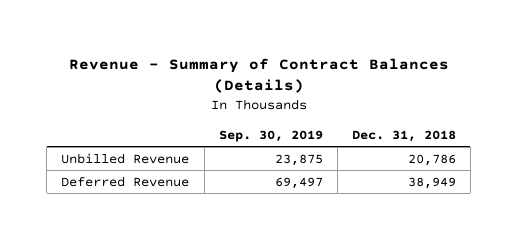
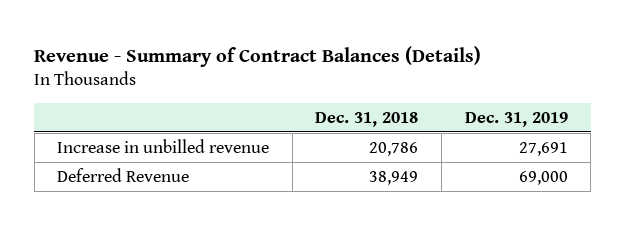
- | Sep. 30, 2019 | Dec. 31, 2018
+ | Dec. 31, 2018 | Dec. 31, 2019
- Unbilled Revenue | 23,875 | 20,786
+ Increase in unbilled revenue | 20,786 | 27,691

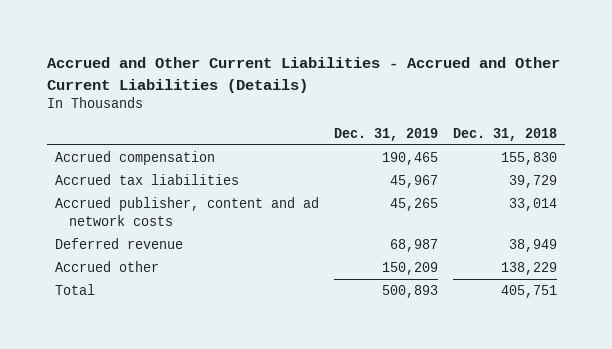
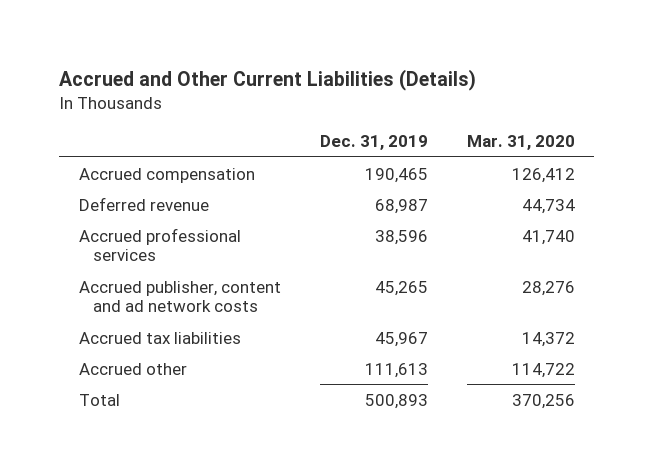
- Accrued and Other Current Liabilities - Accrued and Other Current Liabilities (Details)
+ Accrued and Other Current Liabilities (Details)
- | Dec. 31, 2019 | Dec. 31, 2018
+ | Dec. 31, 2019 | Mar. 31, 2020
- Accrued other | 150,209 | 138,229
+ Accrued professional services | 38,596 | 41,740
moved down: Accrued publisher, content and ad network costs | 45,265 | 28,276
moved down: Accrued tax liabilities | 45,967 | 14,372
+ Accrued other | 111,613 | 114,722

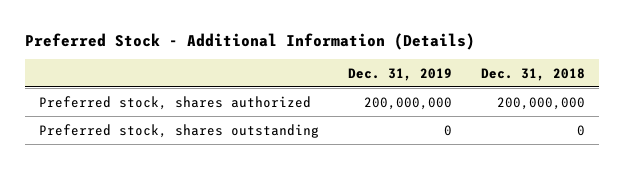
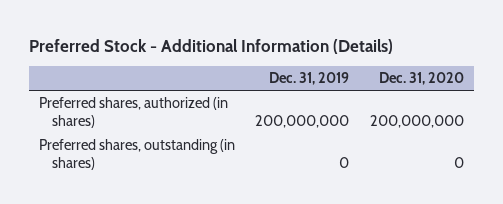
- | Dec. 31, 2019 | Dec. 31, 2018
+ | Dec. 31, 2019 | Dec. 31, 2020
- Preferred stock, shares authorized | 200,000,000 | 200,000,000
- Preferred stock, shares outstanding | 0 | 0
+ Preferred shares, authorized (in shares) | 200,000,000 | 200,000,000
+ Preferred shares, outstanding (in shares) | 0 | 0

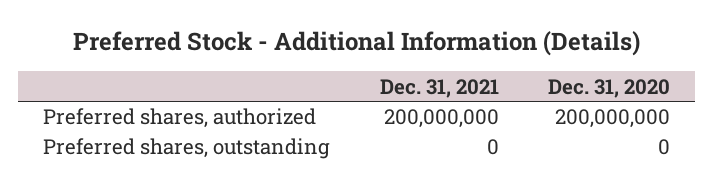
- | Dec. 31, 2019 | Dec. 31, 2020
+ | Dec. 31, 2021 | Dec. 31, 2020
- Preferred shares, authorized (in shares) | 200,000,000 | 200,000,000
- Preferred shares, outstanding (in shares) | 0 | 0
+ Preferred shares, authorized | 200,000,000 | 200,000,000
+ Preferred shares, outstanding | 0 | 0

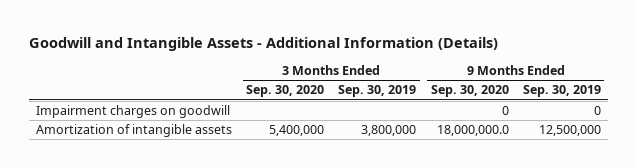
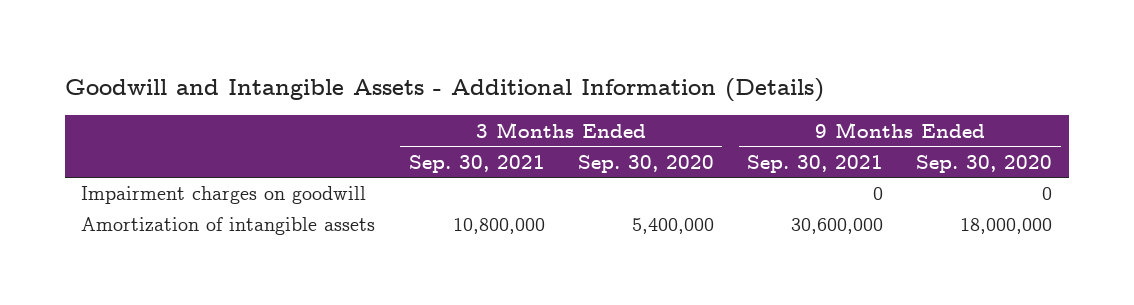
- | 3 Months Ended Sep. 30, 2020 | 3 Months Ended Sep. 30, 2019 | 9 Months Ended Sep. 30, 2020 | 9 Months Ended Sep. 30, 2019
+ | 3 Months Ended Sep. 30, 2021 | 3 Months Ended Sep. 30, 2020 | 9 Months Ended Sep. 30, 2021 | 9 Months Ended Sep. 30, 2020
- Amortization of intangible assets | 5,400,000 | 3,800,000 | 18,000,000.0 | 12,500,000
+ Amortization of intangible assets | 10,800,000 | 5,400,000 | 30,600,000 | 18,000,000

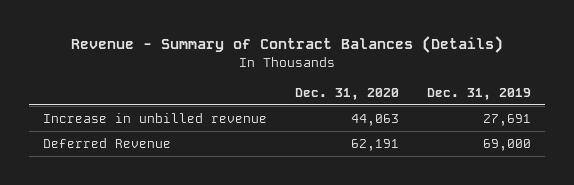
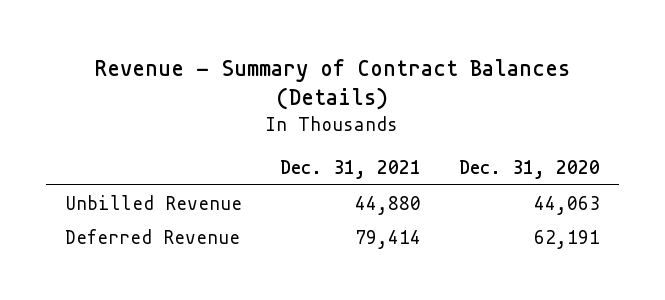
- | Dec. 31, 2020 | Dec. 31, 2019
+ | Dec. 31, 2021 | Dec. 31, 2020
- Increase in unbilled revenue | 44,063 | 27,691
+ Unbilled Revenue | 44,880 | 44,063

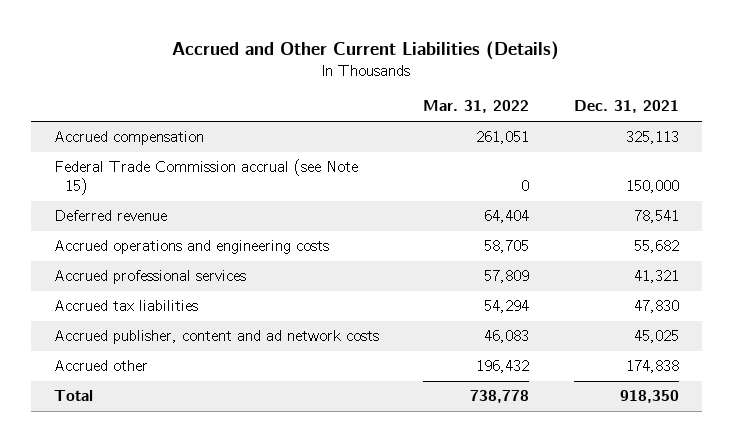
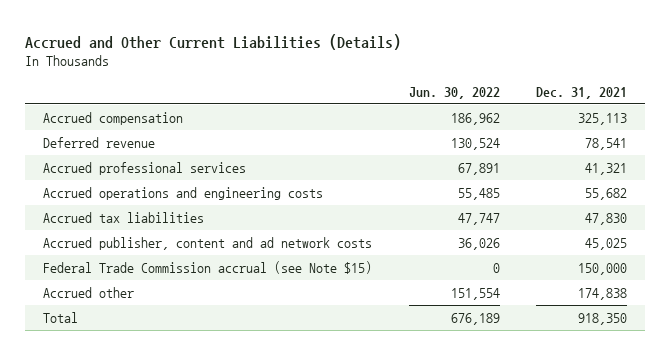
- | Mar. 31, 2022 | Dec. 31, 2021
+ | Jun. 30, 2022 | Dec. 31, 2021
- Federal Trade Commission accrual (see Note 15) | 0 | 150,000
moved down: Accrued operations and engineering costs | 55,485 | 55,682
+ Federal Trade Commission accrual (see Note $15) | 0 | 150,000

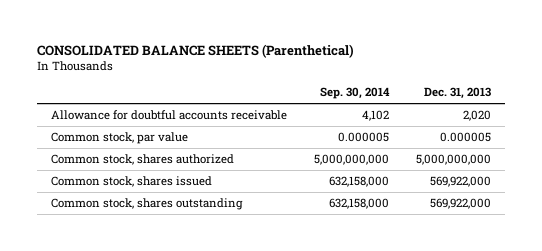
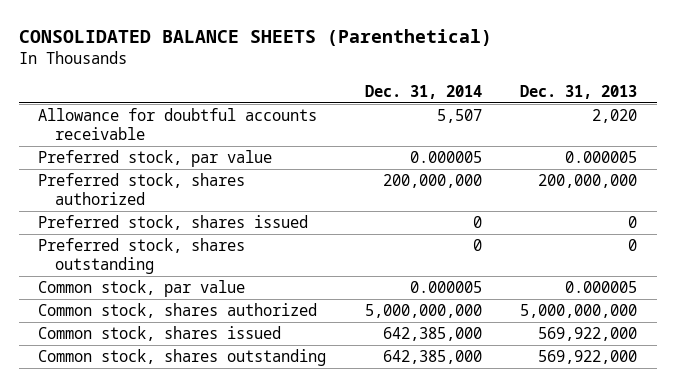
- | Sep. 30, 2014 | Dec. 31, 2013
+ | Dec. 31, 2014 | Dec. 31, 2013
+ Preferred stock, par value | 0.000005 | 0.000005
+ Preferred stock, shares authorized | 200,000,000 | 200,000,000
+ Preferred stock, shares issued | 0 | 0
+ Preferred stock, shares outstanding | 0 | 0

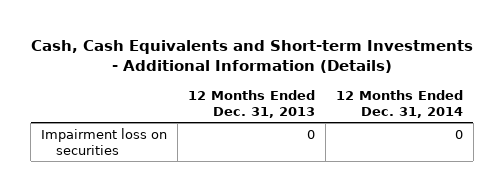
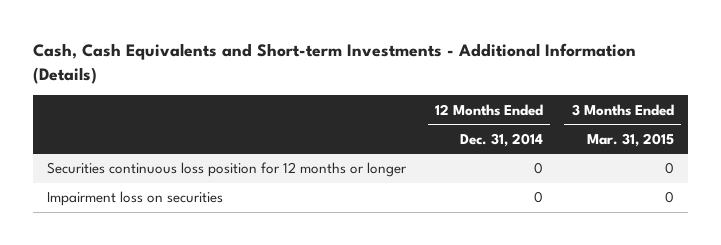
- | 12 Months Ended Dec. 31, 2013 | 12 Months Ended Dec. 31, 2014
+ | 12 Months Ended Dec. 31, 2014 | 3 Months Ended Mar. 31, 2015
+ Securities continuous loss position for 12 months or longer | 0 | 0

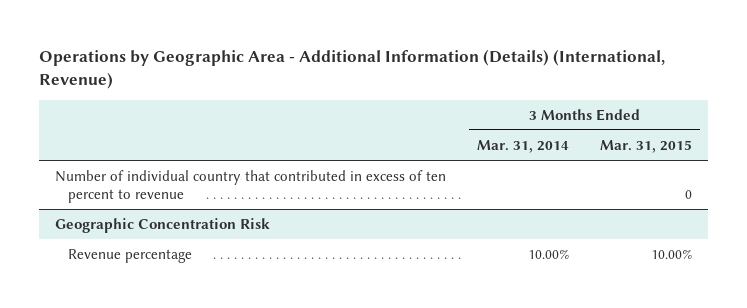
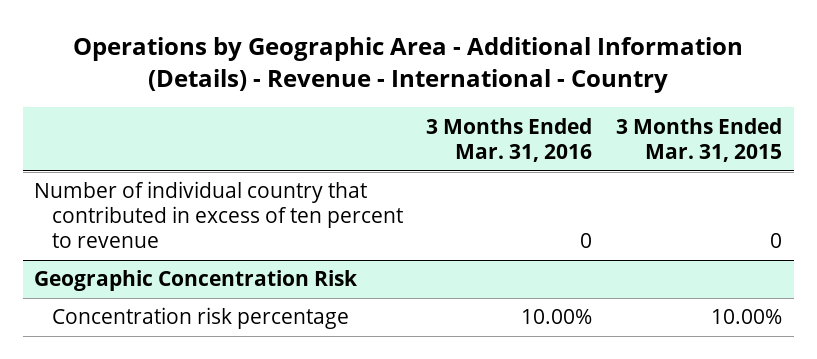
- Operations by Geographic Area - Additional Information (Details) (International, Revenue)
+ Operations by Geographic Area - Additional Information (Details) - Revenue - International - Country
- | 3 Months Ended Mar. 31, 2014 | 3 Months Ended Mar. 31, 2015
+ | 3 Months Ended Mar. 31, 2016 | 3 Months Ended Mar. 31, 2015
@ Geographic Concentration Risk
- Revenue percentage | 10.00% | 10.00%
+ Concentration risk percentage | 10.00% | 10.00%

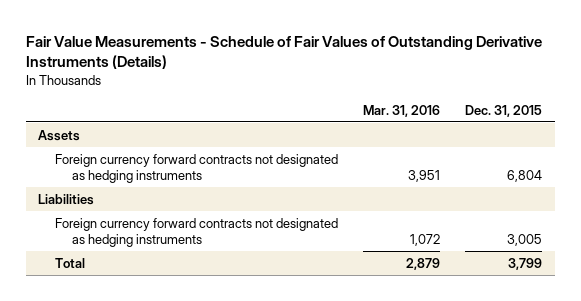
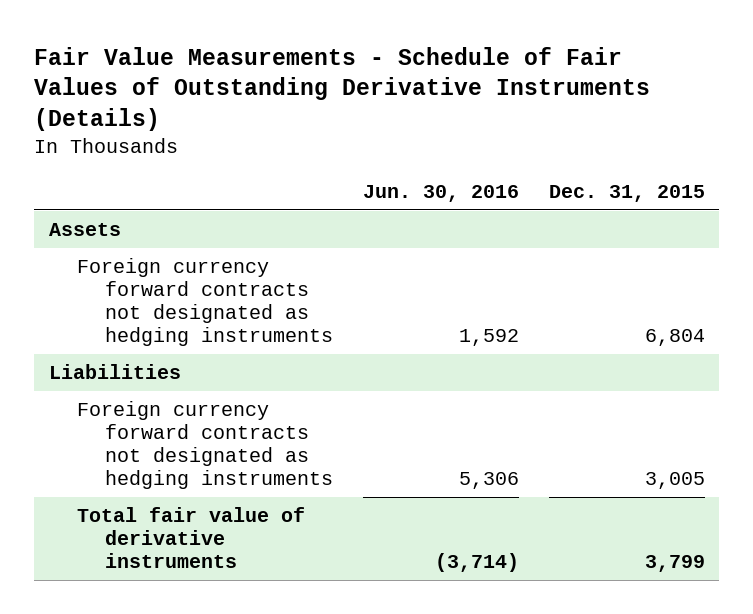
- | Mar. 31, 2016 | Dec. 31, 2015
+ | Jun. 30, 2016 | Dec. 31, 2015
- Total | 2,879 | 3,799
+ Total fair value of derivative instruments | (3,714) | 3,799

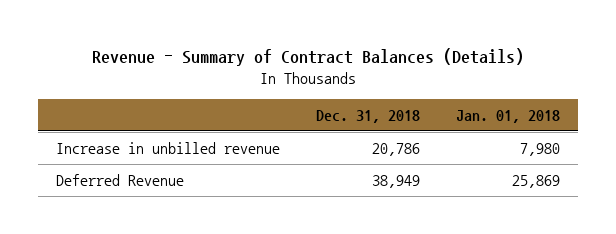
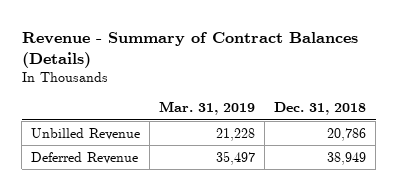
- | Dec. 31, 2018 | Jan. 01, 2018
+ | Mar. 31, 2019 | Dec. 31, 2018
- Increase in unbilled revenue | 20,786 | 7,980
+ Unbilled Revenue | 21,228 | 20,786

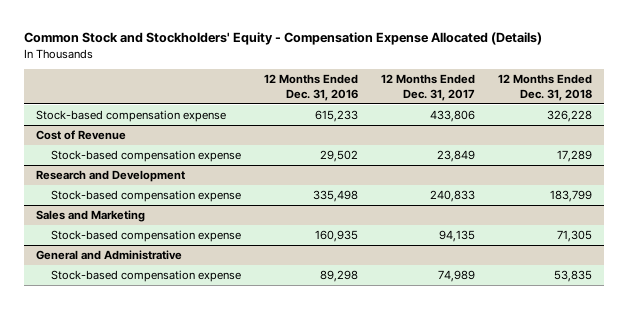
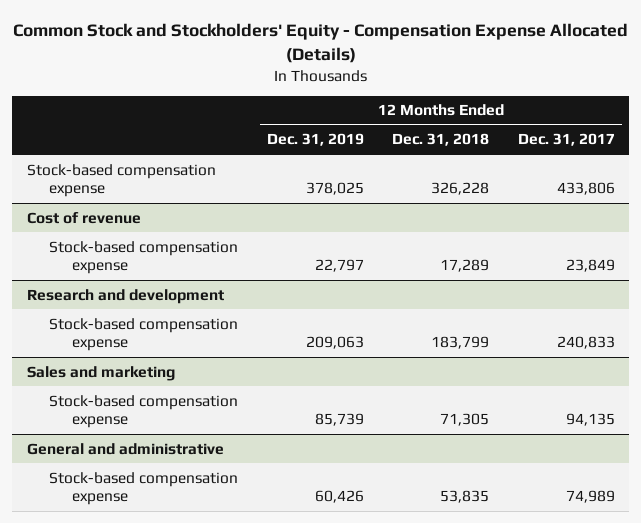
- | 12 Months Ended Dec. 31, 2016 | 12 Months Ended Dec. 31, 2017 | 12 Months Ended Dec. 31, 2018
+ | 12 Months Ended Dec. 31, 2019 | 12 Months Ended Dec. 31, 2018 | 12 Months Ended Dec. 31, 2017
- Cost of Revenue
+ Cost of revenue
- Research and Development
+ Research and development
- Sales and Marketing
+ Sales and marketing
- General and Administrative
+ General and administrative

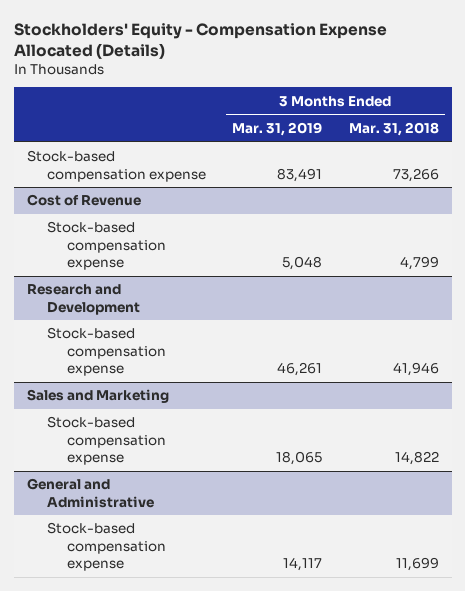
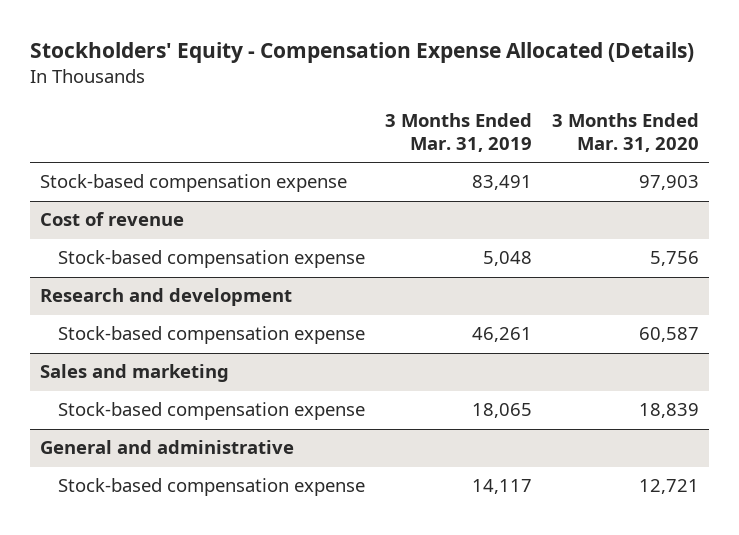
- | 3 Months Ended Mar. 31, 2019 | 3 Months Ended Mar. 31, 2018
+ | 3 Months Ended Mar. 31, 2019 | 3 Months Ended Mar. 31, 2020
- Cost of Revenue
+ Cost of revenue
- Research and Development
+ Research and development
- Sales and Marketing
+ Sales and marketing
- General and Administrative
+ General and administrative

